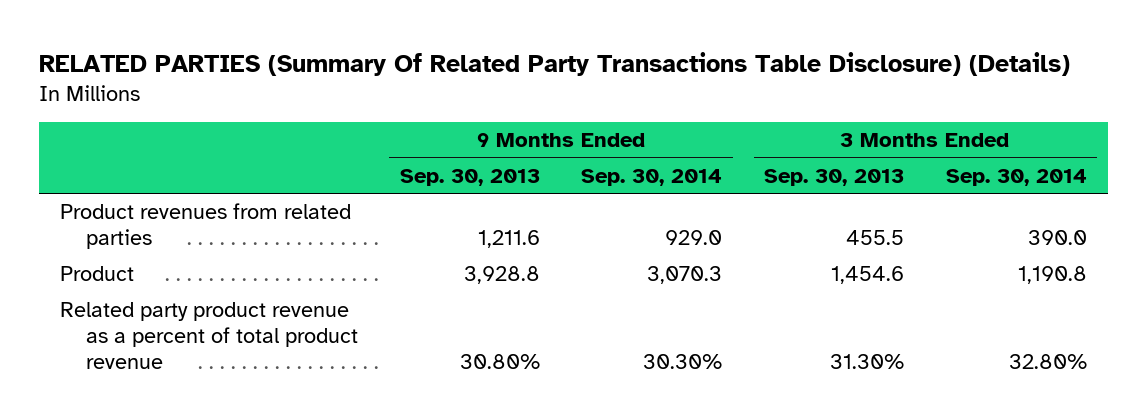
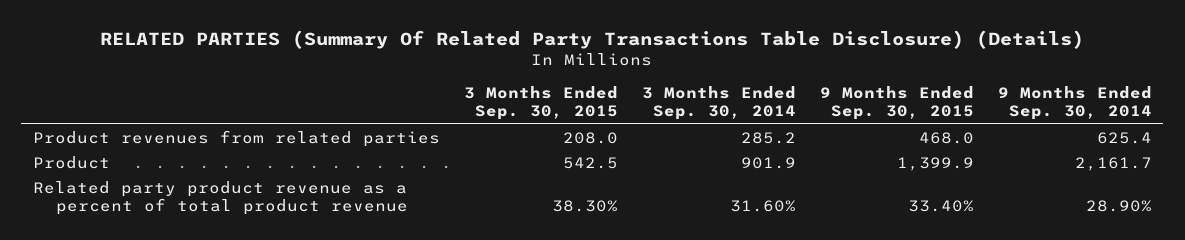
- | 9 Months Ended Sep. 30, 2013 | 9 Months Ended Sep. 30, 2014 | 3 Months Ended Sep. 30, 2013 | 3 Months Ended Sep. 30, 2014
+ | 3 Months Ended Sep. 30, 2015 | 3 Months Ended Sep. 30, 2014 | 9 Months Ended Sep. 30, 2015 | 9 Months Ended Sep. 30, 2014
- Product revenues from related parties | 1,211.6 | 929.0 | 455.5 | 390.0
- Product | 3,928.8 | 3,070.3 | 1,454.6 | 1,190.8
- Related party product revenue as a percent of total product revenue | 30.80% | 30.30% | 31.30% | 32.80%
+ Product revenues from related parties | 208.0 | 285.2 | 468.0 | 625.4
+ Product | 542.5 | 901.9 | 1,399.9 | 2,161.7
+ Related party product revenue as a percent of total product revenue | 38.30% | 31.60% | 33.40% | 28.90%

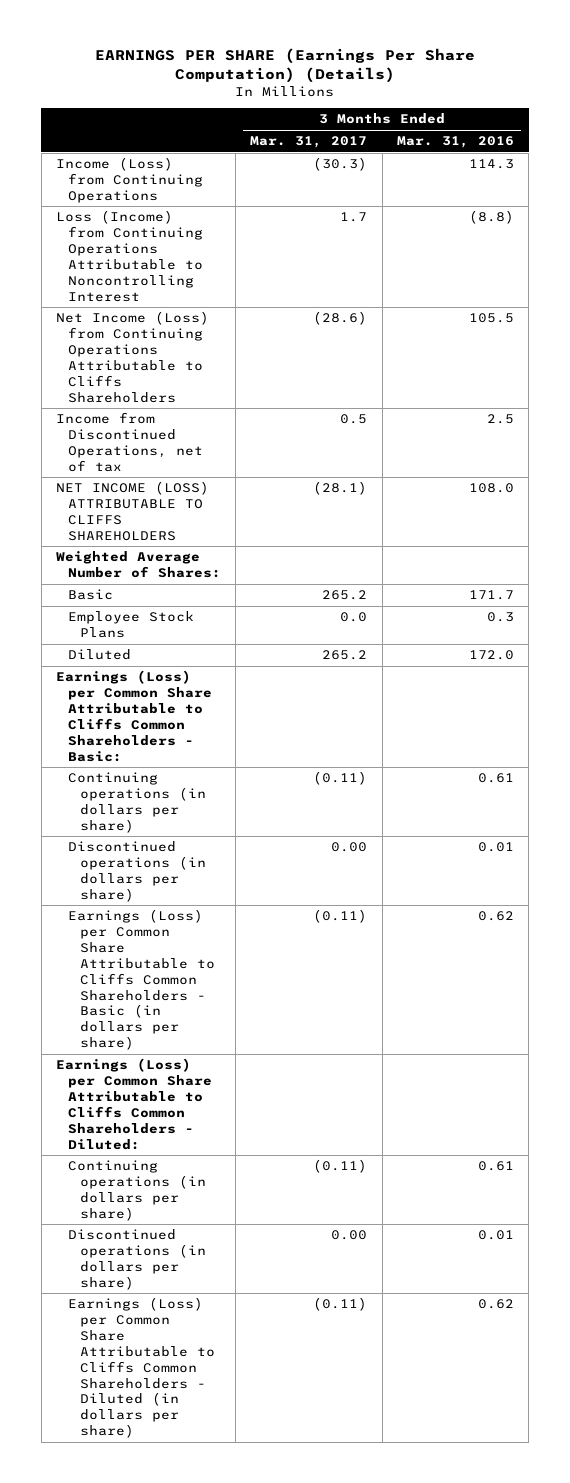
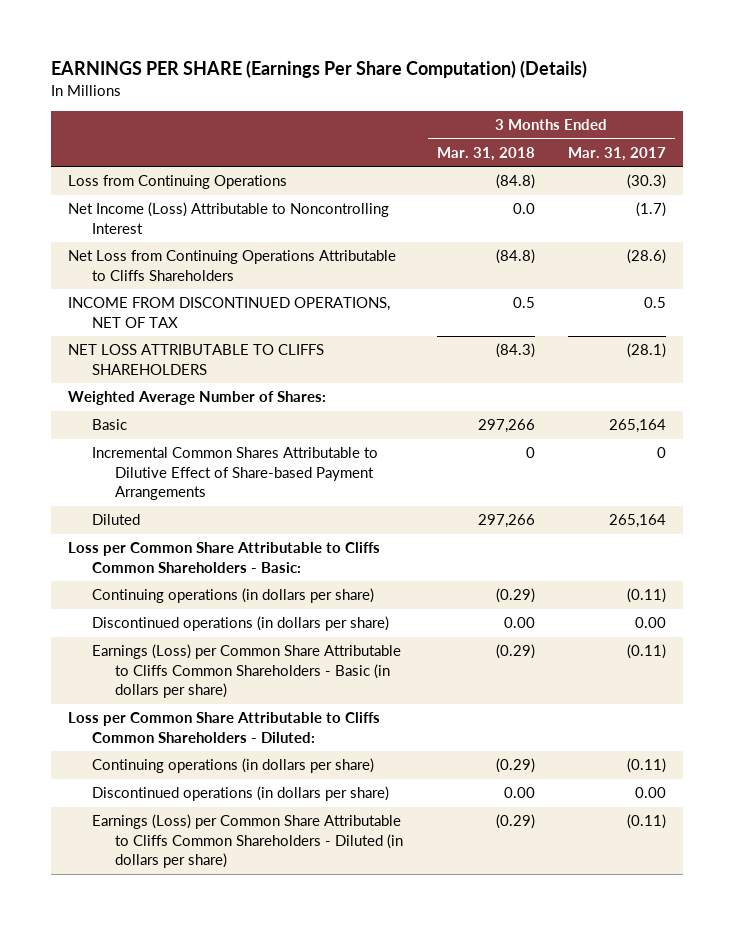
- | 3 Months Ended Mar. 31, 2017 | 3 Months Ended Mar. 31, 2016
+ | 3 Months Ended Mar. 31, 2018 | 3 Months Ended Mar. 31, 2017
- Income (Loss) from Continuing Operations | (30.3) | 114.3
- Loss (Income) from Continuing Operations Attributable to Noncontrolling Interest | 1.7 | (8.8)
- Net Income (Loss) from Continuing Operations Attributable to Cliffs Shareholders | (28.6) | 105.5
- Income from Discontinued Operations, net of tax | 0.5 | 2.5
- NET INCOME (LOSS) ATTRIBUTABLE TO CLIFFS SHAREHOLDERS | (28.1) | 108.0
+ Loss from Continuing Operations | (84.8) | (30.3)
+ Net Income (Loss) Attributable to Noncontrolling Interest | 0.0 | (1.7)
+ Net Loss from Continuing Operations Attributable to Cliffs Shareholders | (84.8) | (28.6)
+ INCOME FROM DISCONTINUED OPERATIONS, NET OF TAX | 0.5 | 0.5
+ NET LOSS ATTRIBUTABLE TO CLIFFS SHAREHOLDERS | (84.3) | (28.1)
- Basic | 265.2 | 171.7
- Employee Stock Plans | 0.0 | 0.3
- Diluted | 265.2 | 172.0
- Earnings (Loss) per Common Share Attributable to Cliffs Common Shareholders - Basic:
+ Basic | 297,266 | 265,164
+ Incremental Common Shares Attributable to Dilutive Effect of Share-based Payment Arrangements | 0 | 0
+ Diluted | 297,266 | 265,164
+ Loss per Common Share Attributable to Cliffs Common Shareholders - Basic:
- Earnings (Loss) per Common Share Attributable to Cliffs Common Shareholders - Diluted:
+ Loss per Common Share Attributable to Cliffs Common Shareholders - Diluted:

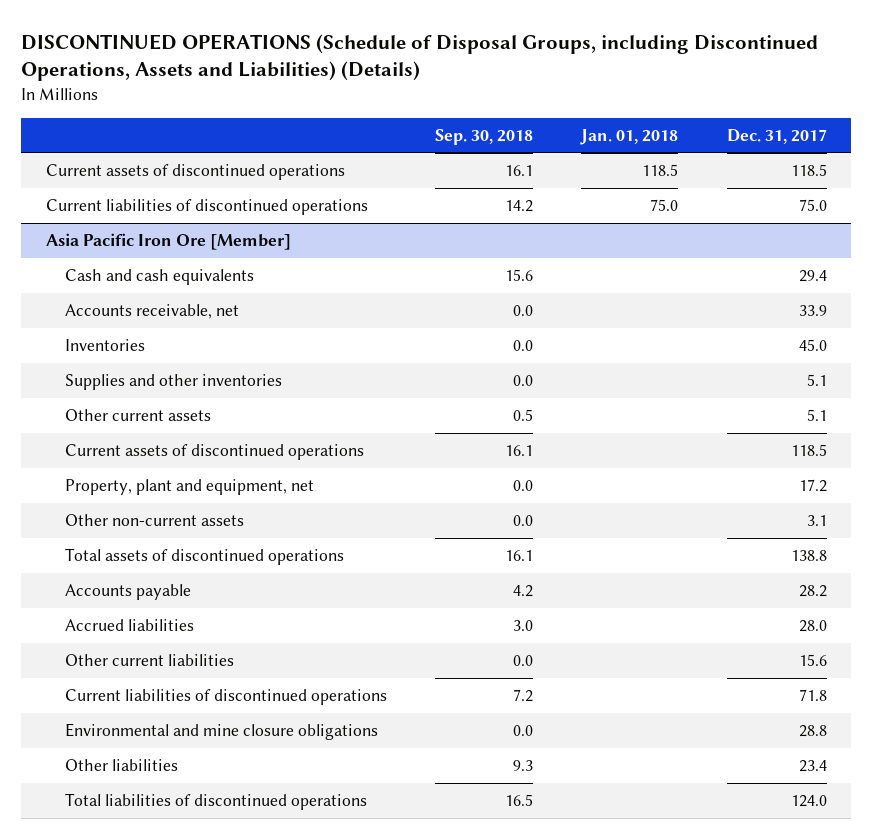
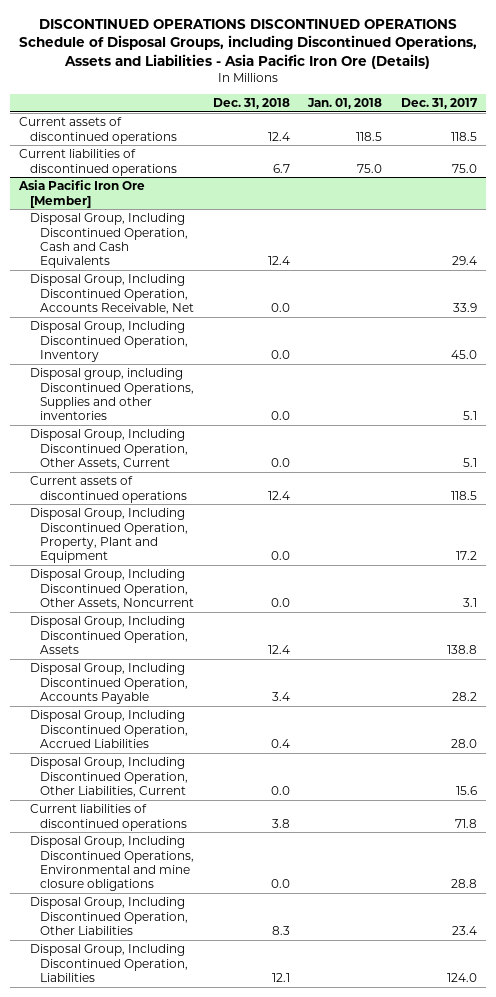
- DISCONTINUED OPERATIONS (Schedule of Disposal Groups, including Discontinued Operations, Assets and Liabilities) (Details)
+ DISCONTINUED OPERATIONS DISCONTINUED OPERATIONS Schedule of Disposal Groups, including Discontinued Operations, Assets and Liabilities - Asia Pacific Iron Ore (Details)
- | Sep. 30, 2018 | Jan. 01, 2018 | Dec. 31, 2017
+ | Dec. 31, 2018 | Jan. 01, 2018 | Dec. 31, 2017
@ Asia Pacific Iron Ore [Member]
- Cash and cash equivalents | 15.6 | | 29.4
- Accounts receivable, net | 0.0 | | 33.9
- Inventories | 0.0 | | 45.0
- Supplies and other inventories | 0.0 | | 5.1
- Other current assets | 0.5 | | 5.1
+ Disposal Group, Including Discontinued Operation, Cash and Cash Equivalents | 12.4 | | 29.4
+ Disposal Group, Including Discontinued Operation, Accounts Receivable, Net | 0.0 | | 33.9
+ Disposal Group, Including Discontinued Operation, Inventory | 0.0 | | 45.0
+ Disposal group, including Discontinued Operations, Supplies and other inventories | 0.0 | | 5.1
+ Disposal Group, Including Discontinued Operation, Other Assets, Current | 0.0 | | 5.1
- Property, plant and equipment, net | 0.0 | | 17.2
- Other non-current assets | 0.0 | | 3.1
- Total assets of discontinued operations | 16.1 | | 138.8
- Accounts payable | 4.2 | | 28.2
- Accrued liabilities | 3.0 | | 28.0
- Other current liabilities | 0.0 | | 15.6
+ Disposal Group, Including Discontinued Operation, Property, Plant and Equipment | 0.0 | | 17.2
+ Disposal Group, Including Discontinued Operation, Other Assets, Noncurrent | 0.0 | | 3.1
+ Disposal Group, Including Discontinued Operation, Assets | 12.4 | | 138.8
+ Disposal Group, Including Discontinued Operation, Accounts Payable | 3.4 | | 28.2
+ Disposal Group, Including Discontinued Operation, Accrued Liabilities | 0.4 | | 28.0
+ Disposal Group, Including Discontinued Operation, Other Liabilities, Current | 0.0 | | 15.6
- Environmental and mine closure obligations | 0.0 | | 28.8
- Other liabilities | 9.3 | | 23.4
- Total liabilities of discontinued operations | 16.5 | | 124.0
+ Disposal Group, Including Discontinued Operations, Environmental and mine closure obligations | 0.0 | | 28.8
+ Disposal Group, Including Discontinued Operation, Other Liabilities | 8.3 | | 23.4
+ Disposal Group, Including Discontinued Operation, Liabilities | 12.1 | | 124.0

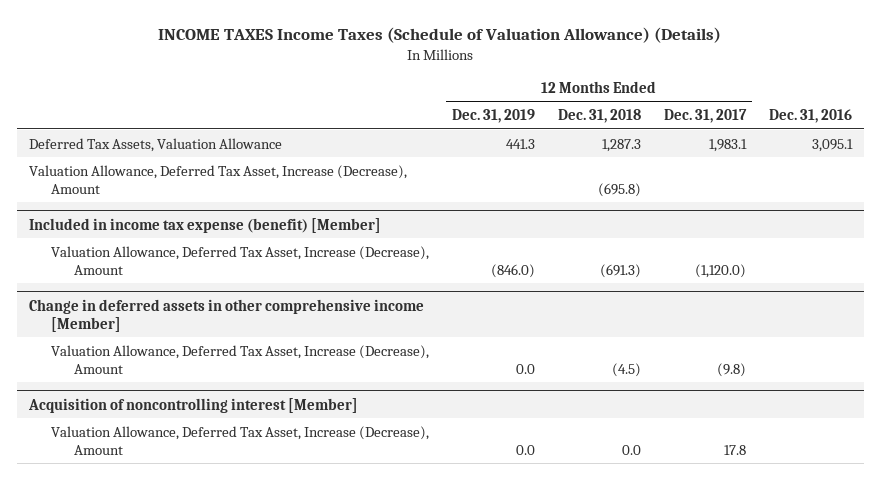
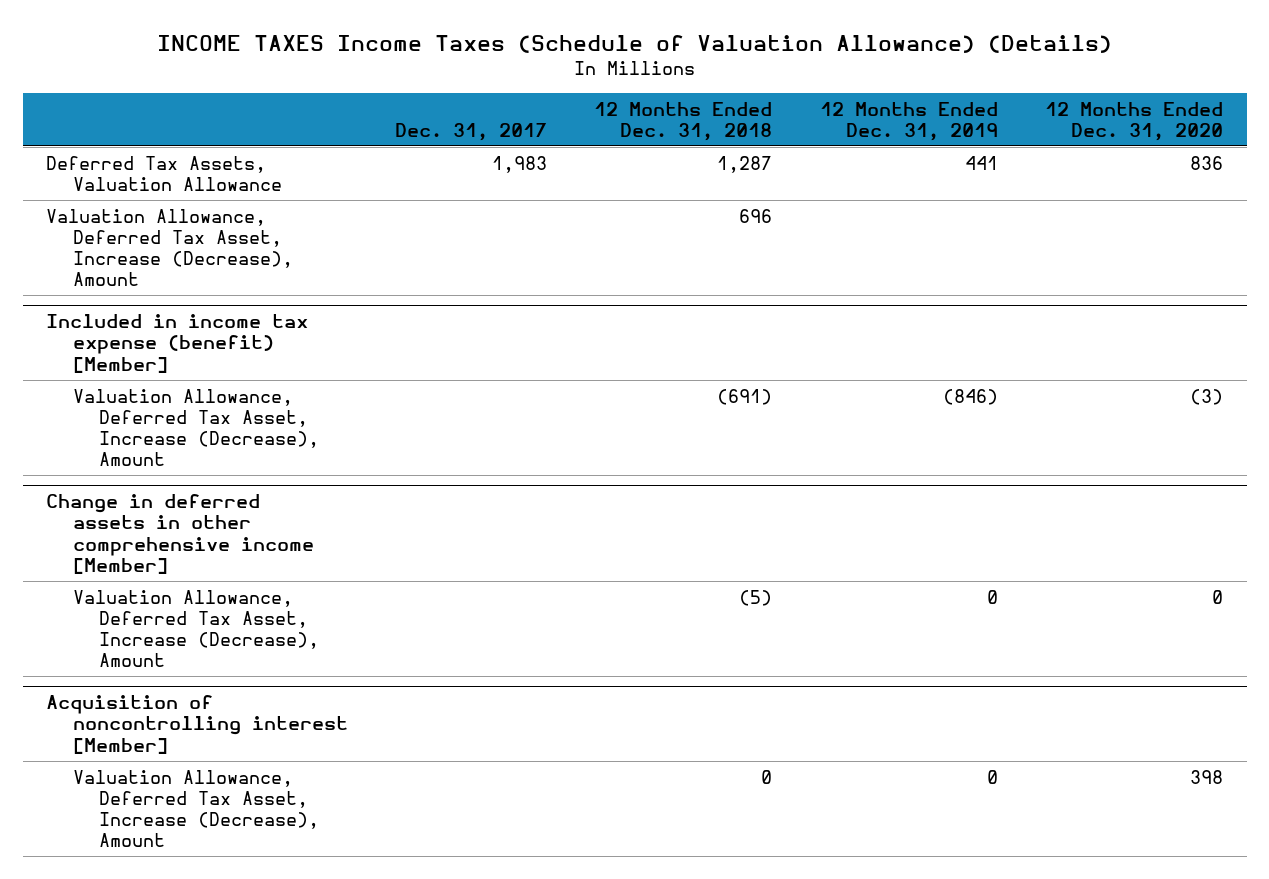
- | 12 Months Ended Dec. 31, 2019 | 12 Months Ended Dec. 31, 2018 | 12 Months Ended Dec. 31, 2017 | Dec. 31, 2016
+ | Dec. 31, 2017 | 12 Months Ended Dec. 31, 2018 | 12 Months Ended Dec. 31, 2019 | 12 Months Ended Dec. 31, 2020
- Deferred Tax Assets, Valuation Allowance | 441.3 | 1,287.3 | 1,983.1 | 3,095.1
- Valuation Allowance, Deferred Tax Asset, Increase (Decrease), Amount | | (695.8) | |
+ Deferred Tax Assets, Valuation Allowance | 1,983 | 1,287 | 441 | 836
+ Valuation Allowance, Deferred Tax Asset, Increase (Decrease), Amount | | 696 | |
@ Included in income tax expense (benefit) [Member]
- Valuation Allowance, Deferred Tax Asset, Increase (Decrease), Amount | (846.0) | (691.3) | (1,120.0) |
+ Valuation Allowance, Deferred Tax Asset, Increase (Decrease), Amount | | (691) | (846) | (3)
@ Change in deferred assets in other comprehensive income [Member]
- Valuation Allowance, Deferred Tax Asset, Increase (Decrease), Amount | 0.0 | (4.5) | (9.8) |
+ Valuation Allowance, Deferred Tax Asset, Increase (Decrease), Amount | | (5) | 0 | 0
@ Acquisition of noncontrolling interest [Member]
- Valuation Allowance, Deferred Tax Asset, Increase (Decrease), Amount | 0.0 | 0.0 | 17.8 |
+ Valuation Allowance, Deferred Tax Asset, Increase (Decrease), Amount | | 0 | 0 | 398

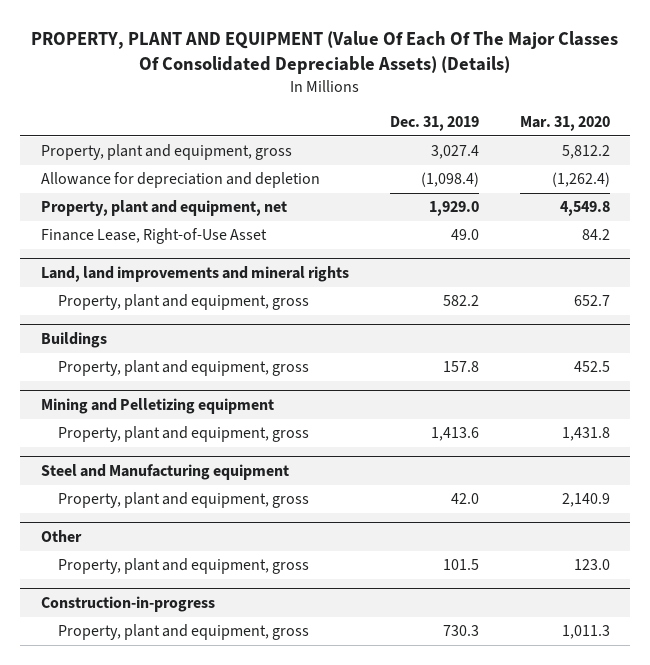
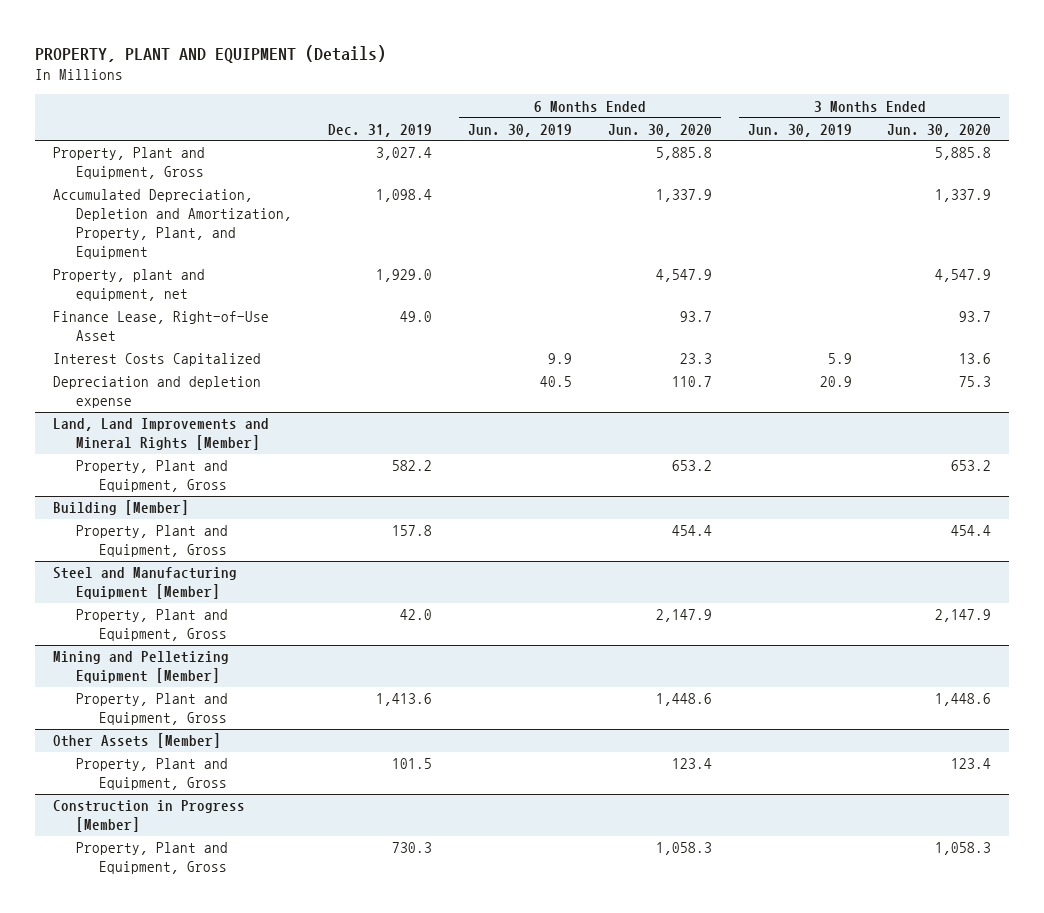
- PROPERTY, PLANT AND EQUIPMENT (Value Of Each Of The Major Classes Of Consolidated Depreciable Assets) (Details)
+ PROPERTY, PLANT AND EQUIPMENT (Details)
- | Dec. 31, 2019 | Mar. 31, 2020
+ | Dec. 31, 2019 | 6 Months Ended Jun. 30, 2019 | 6 Months Ended Jun. 30, 2020 | 3 Months Ended Jun. 30, 2019 | 3 Months Ended Jun. 30, 2020
- Property, plant and equipment, gross | 3,027.4 | 5,812.2
- Allowance for depreciation and depletion | (1,098.4) | (1,262.4)
+ Property, Plant and Equipment, Gross | 3,027.4 | | 5,885.8 | | 5,885.8
+ Accumulated Depreciation, Depletion and Amortization, Property, Plant, and Equipment | 1,098.4 | | 1,337.9 | | 1,337.9
- Land, land improvements and mineral rights
- Property, plant and equipment, gross | 582.2 | 652.7
- Buildings
- Property, plant and equipment, gross | 157.8 | 452.5
- Mining and Pelletizing equipment
- Property, plant and equipment, gross | 1,413.6 | 1,431.8
- Steel and Manufacturing equipment
- Property, plant and equipment, gross | 42.0 | 2,140.9
- Other
- Property, plant and equipment, gross | 101.5 | 123.0
- Construction-in-progress
- Property, plant and equipment, gross | 730.3 | 1,011.3
+ Interest Costs Capitalized | | 9.9 | 23.3 | 5.9 | 13.6
+ Depreciation and depletion expense | | 40.5 | 110.7 | 20.9 | 75.3
+ Land, Land Improvements and Mineral Rights [Member]
+ Property, Plant and Equipment, Gross | 582.2 | | 653.2 | | 653.2
+ Building [Member]
+ Property, Plant and Equipment, Gross | 157.8 | | 454.4 | | 454.4
+ Steel and Manufacturing Equipment [Member]
+ Property, Plant and Equipment, Gross | 42.0 | | 2,147.9 | | 2,147.9
+ Mining and Pelletizing Equipment [Member]
+ Property, Plant and Equipment, Gross | 1,413.6 | | 1,448.6 | | 1,448.6
+ Other Assets [Member]
+ Property, Plant and Equipment, Gross | 101.5 | | 123.4 | | 123.4
+ Construction in Progress [Member]
+ Property, Plant and Equipment, Gross | 730.3 | | 1,058.3 | | 1,058.3

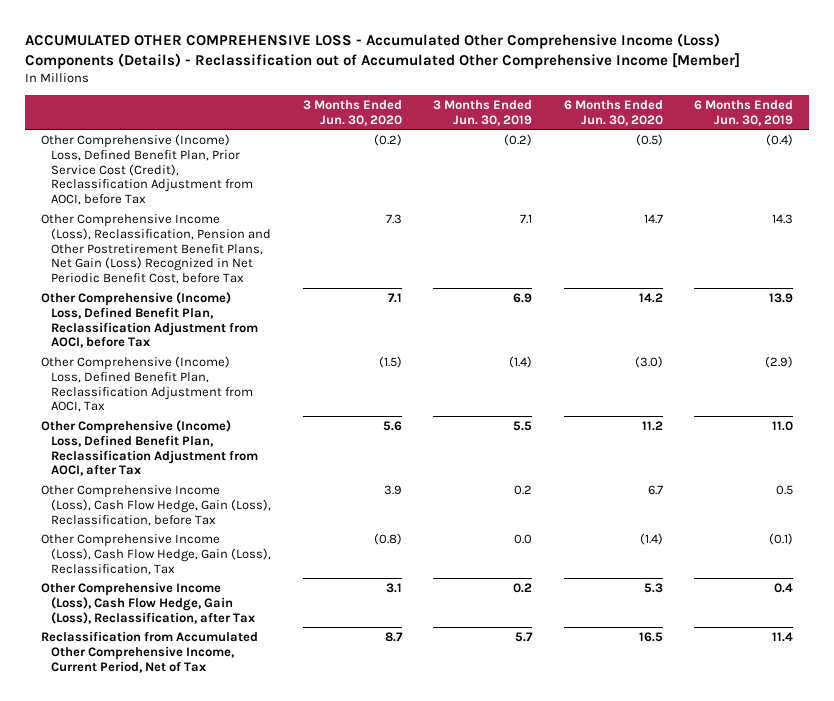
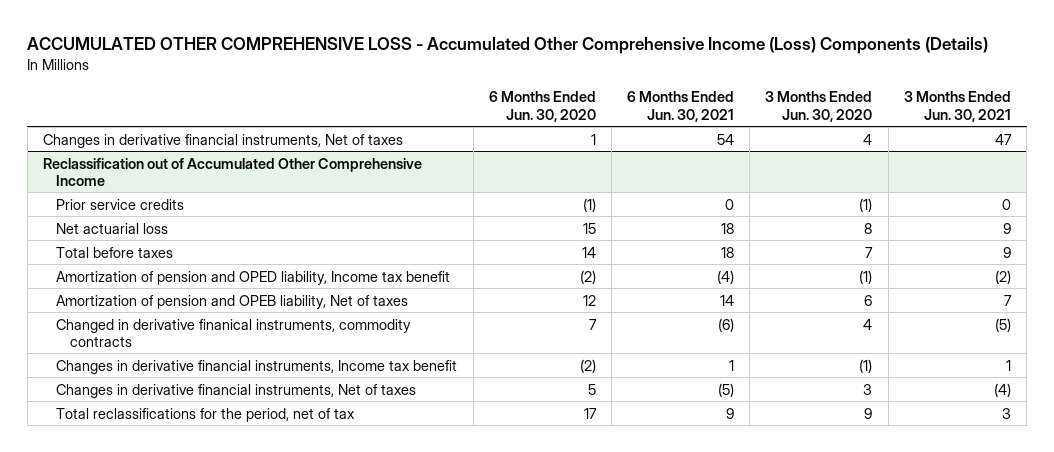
- ACCUMULATED OTHER COMPREHENSIVE LOSS - Accumulated Other Comprehensive Income (Loss) Components (Details) - Reclassification out of Accumulated Other Comprehensive Income [Member]
+ ACCUMULATED OTHER COMPREHENSIVE LOSS - Accumulated Other Comprehensive Income (Loss) Components (Details)
- | 3 Months Ended Jun. 30, 2020 | 3 Months Ended Jun. 30, 2019 | 6 Months Ended Jun. 30, 2020 | 6 Months Ended Jun. 30, 2019
+ | 6 Months Ended Jun. 30, 2020 | 6 Months Ended Jun. 30, 2021 | 3 Months Ended Jun. 30, 2020 | 3 Months Ended Jun. 30, 2021
- Other Comprehensive (Income) Loss, Defined Benefit Plan, Prior Service Cost (Credit), Reclassification Adjustment from AOCI, before Tax | (0.2) | (0.2) | (0.5) | (0.4)
- Other Comprehensive Income (Loss), Reclassification, Pension and Other Postretirement Benefit Plans, Net Gain (Loss) Recognized in Net Periodic Benefit Cost, before Tax | 7.3 | 7.1 | 14.7 | 14.3
- Other Comprehensive (Income) Loss, Defined Benefit Plan, Reclassification Adjustment from AOCI, before Tax | 7.1 | 6.9 | 14.2 | 13.9
- Other Comprehensive (Income) Loss, Defined Benefit Plan, Reclassification Adjustment from AOCI, Tax | (1.5) | (1.4) | (3.0) | (2.9)
- Other Comprehensive (Income) Loss, Defined Benefit Plan, Reclassification Adjustment from AOCI, after Tax | 5.6 | 5.5 | 11.2 | 11.0
- Other Comprehensive Income (Loss), Cash Flow Hedge, Gain (Loss), Reclassification, before Tax | 3.9 | 0.2 | 6.7 | 0.5
- Other Comprehensive Income (Loss), Cash Flow Hedge, Gain (Loss), Reclassification, Tax | (0.8) | 0.0 | (1.4) | (0.1)
- Other Comprehensive Income (Loss), Cash Flow Hedge, Gain (Loss), Reclassification, after Tax | 3.1 | 0.2 | 5.3 | 0.4
- Reclassification from Accumulated Other Comprehensive Income, Current Period, Net of Tax | 8.7 | 5.7 | 16.5 | 11.4
+ Changes in derivative financial instruments, Net of taxes | 1 | 54 | 4 | 47
+ Reclassification out of Accumulated Other Comprehensive Income
+ Prior service credits | (1) | 0 | (1) | 0
+ Net actuarial loss | 15 | 18 | 8 | 9
+ Total before taxes | 14 | 18 | 7 | 9
+ Amortization of pension and OPED liability, Income tax benefit | (2) | (4) | (1) | (2)
+ Amortization of pension and OPEB liability, Net of taxes | 12 | 14 | 6 | 7
+ Changed in derivative finanical instruments, commodity contracts | 7 | (6) | 4 | (5)
+ Changes in derivative financial instruments, Income tax benefit | (2) | 1 | (1) | 1
+ Changes in derivative financial instruments, Net of taxes | 5 | (5) | 3 | (4)
+ Total reclassifications for the period, net of tax | 17 | 9 | 9 | 3

